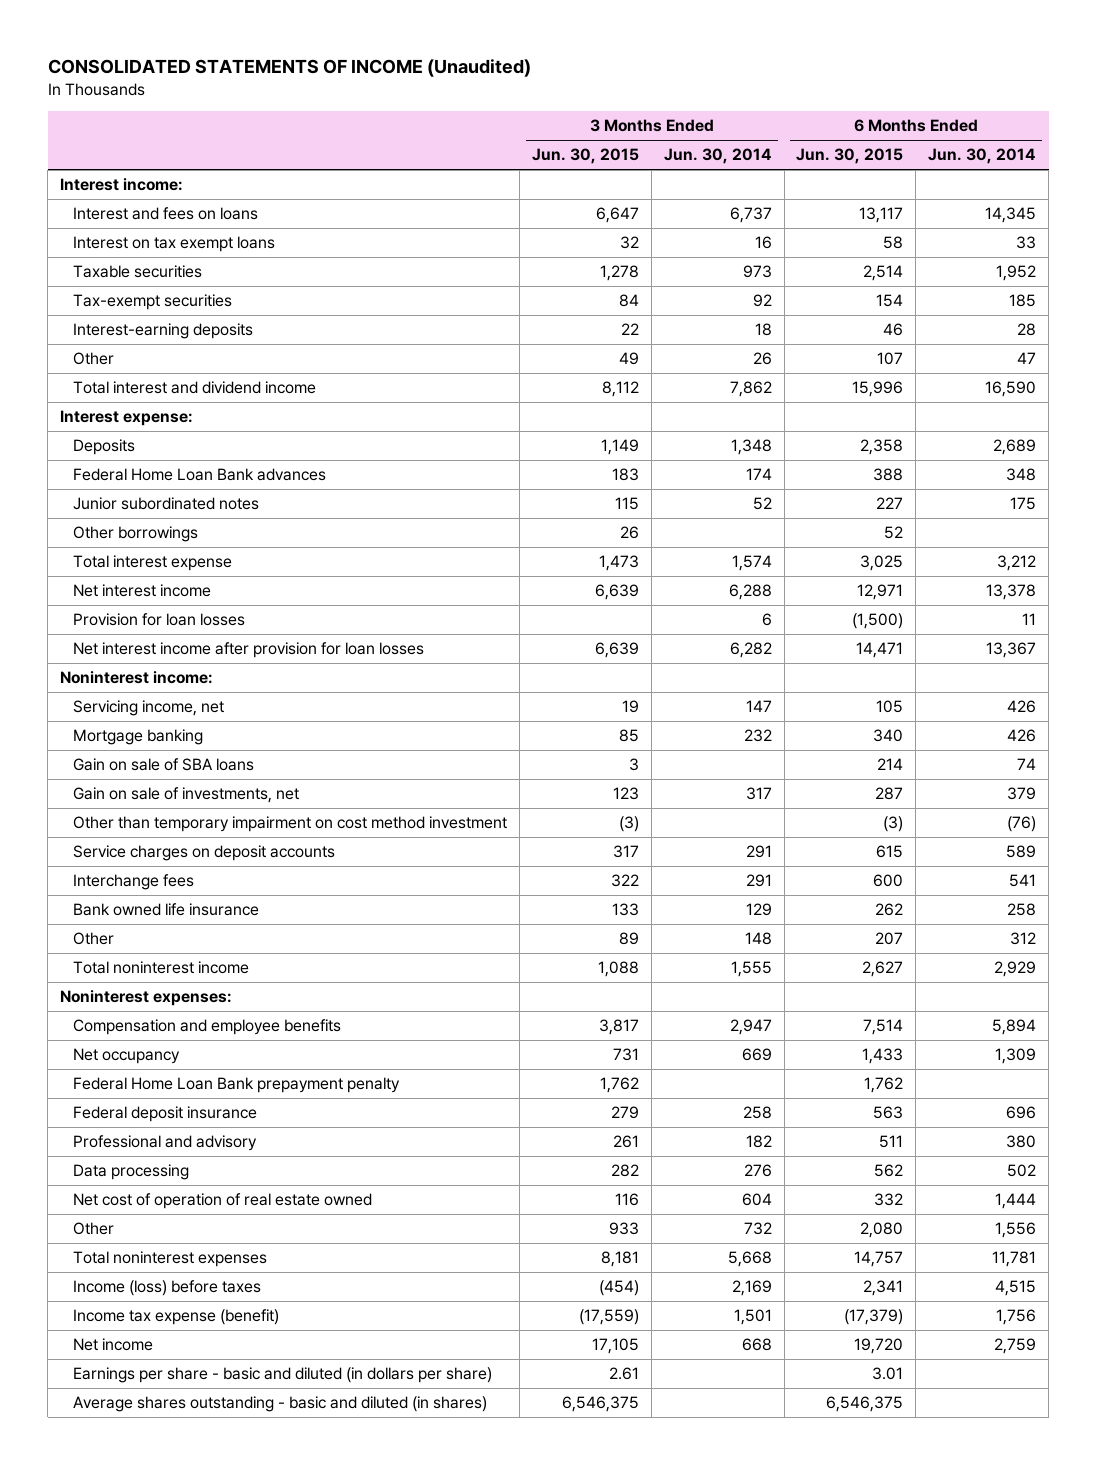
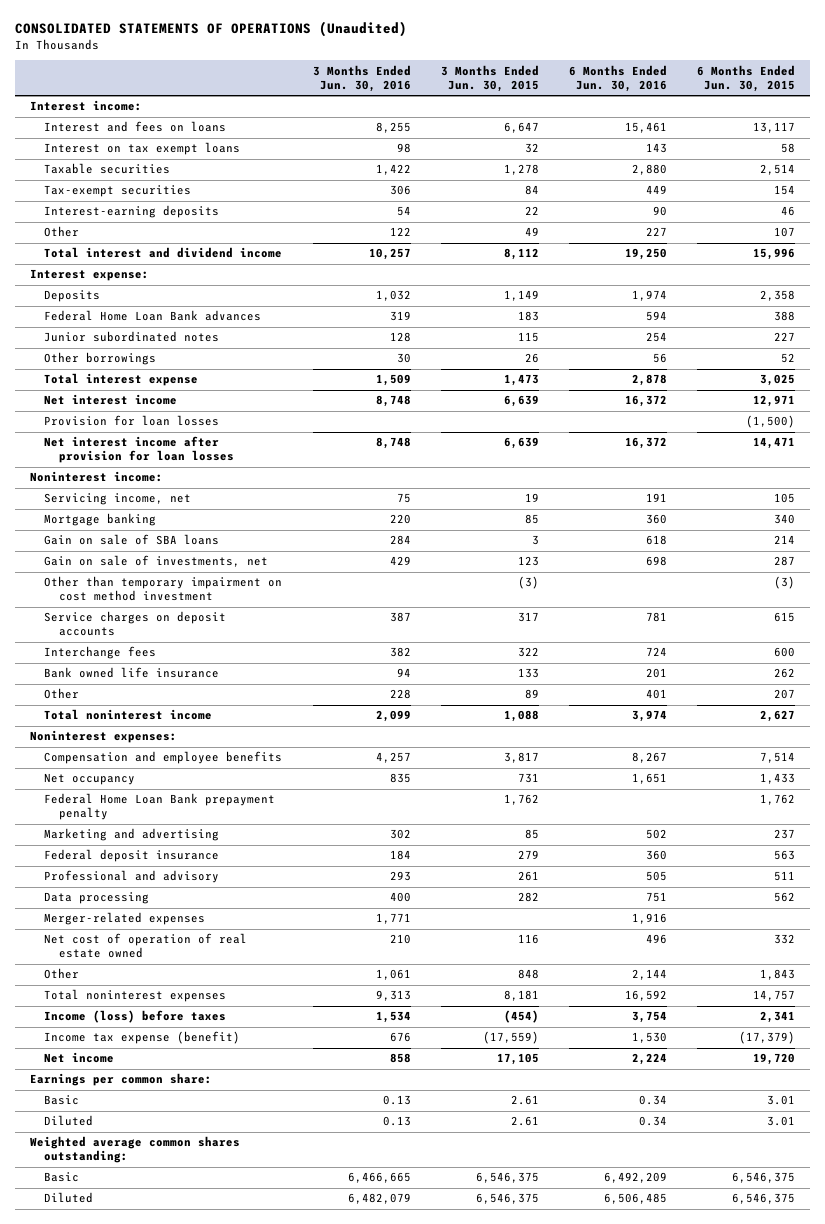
- CONSOLIDATED STATEMENTS OF INCOME (Unaudited)
+ CONSOLIDATED STATEMENTS OF OPERATIONS (Unaudited)
- | 3 Months Ended Jun. 30, 2015 | 3 Months Ended Jun. 30, 2014 | 6 Months Ended Jun. 30, 2015 | 6 Months Ended Jun. 30, 2014
+ | 3 Months Ended Jun. 30, 2016 | 3 Months Ended Jun. 30, 2015 | 6 Months Ended Jun. 30, 2016 | 6 Months Ended Jun. 30, 2015
+ Marketing and advertising | 302 | 85 | 502 | 237
+ Merger-related expenses | 1,771 | | 1,916 |
- Other | 933 | 732 | 2,080 | 1,556
+ Other | 1,061 | 848 | 2,144 | 1,843
- Earnings per share - basic and diluted (in dollars per share) | 2.61 | | 3.01 |
- Average shares outstanding - basic and diluted (in shares) | 6,546,375 | | 6,546,375 |
+ Earnings per common share:
+ Basic | 0.13 | 2.61 | 0.34 | 3.01
+ Diluted | 0.13 | 2.61 | 0.34 | 3.01
+ Weighted average common shares outstanding:
+ Basic | 6,466,665 | 6,546,375 | 6,492,209 | 6,546,375
+ Diluted | 6,482,079 | 6,546,375 | 6,506,485 | 6,546,375

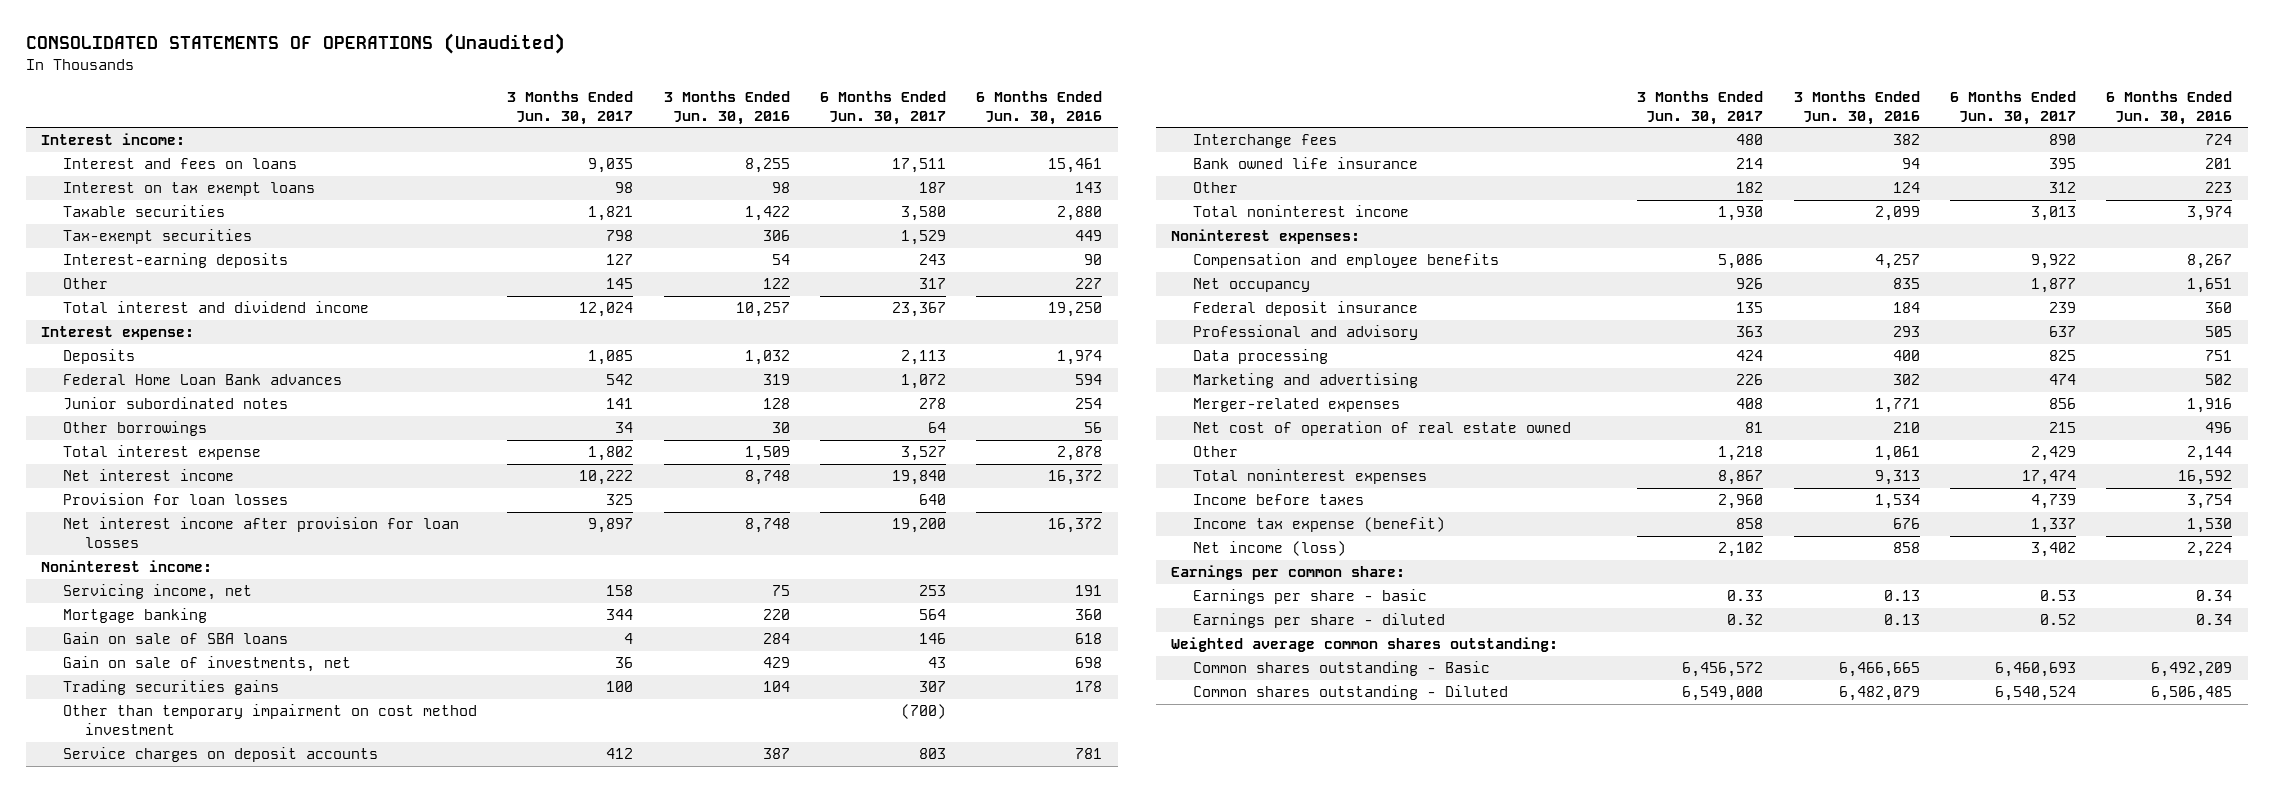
- | 3 Months Ended Jun. 30, 2016 | 3 Months Ended Jun. 30, 2015 | 6 Months Ended Jun. 30, 2016 | 6 Months Ended Jun. 30, 2015
+ | 3 Months Ended Jun. 30, 2017 | 3 Months Ended Jun. 30, 2016 | 6 Months Ended Jun. 30, 2017 | 6 Months Ended Jun. 30, 2016
+ Trading securities gains | 100 | 104 | 307 | 178
- Other | 228 | 89 | 401 | 207
+ Other | 182 | 124 | 312 | 223
- Federal Home Loan Bank prepayment penalty | | 1,762 | | 1,762
moved down: Marketing and advertising | 226 | 302 | 474 | 502
- Income (loss) before taxes | 1,534 | (454) | 3,754 | 2,341
+ Income before taxes | 2,960 | 1,534 | 4,739 | 3,754
- Net income | 858 | 17,105 | 2,224 | 19,720
+ Net income (loss) | 2,102 | 858 | 3,402 | 2,224
- Basic | 0.13 | 2.61 | 0.34 | 3.01
- Diluted | 0.13 | 2.61 | 0.34 | 3.01
+ Earnings per share - basic | 0.33 | 0.13 | 0.53 | 0.34
+ Earnings per share - diluted | 0.32 | 0.13 | 0.52 | 0.34
- Basic | 6,466,665 | 6,546,375 | 6,492,209 | 6,546,375
- Diluted | 6,482,079 | 6,546,375 | 6,506,485 | 6,546,375
+ Common shares outstanding - Basic | 6,456,572 | 6,466,665 | 6,460,693 | 6,492,209
+ Common shares outstanding - Diluted | 6,549,000 | 6,482,079 | 6,540,524 | 6,506,485

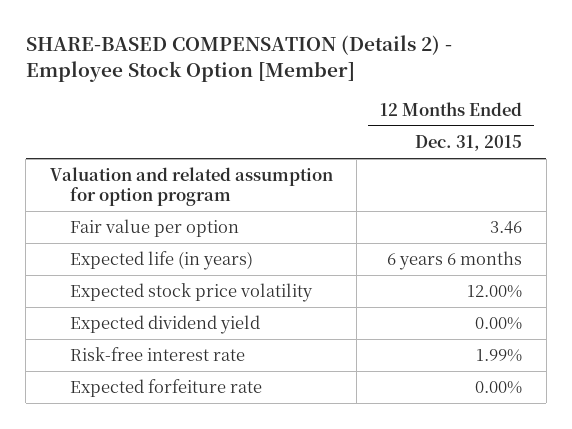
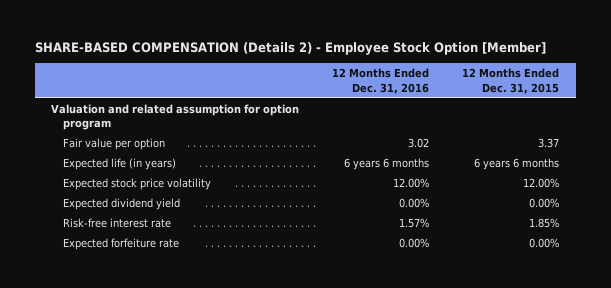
- | 12 Months Ended Dec. 31, 2015
+ | 12 Months Ended Dec. 31, 2016 | 12 Months Ended Dec. 31, 2015
- Fair value per option | 3.46
+ Fair value per option | 3.02 | 3.37
- Risk-free interest rate | 1.99%
+ Risk-free interest rate | 1.57% | 1.85%

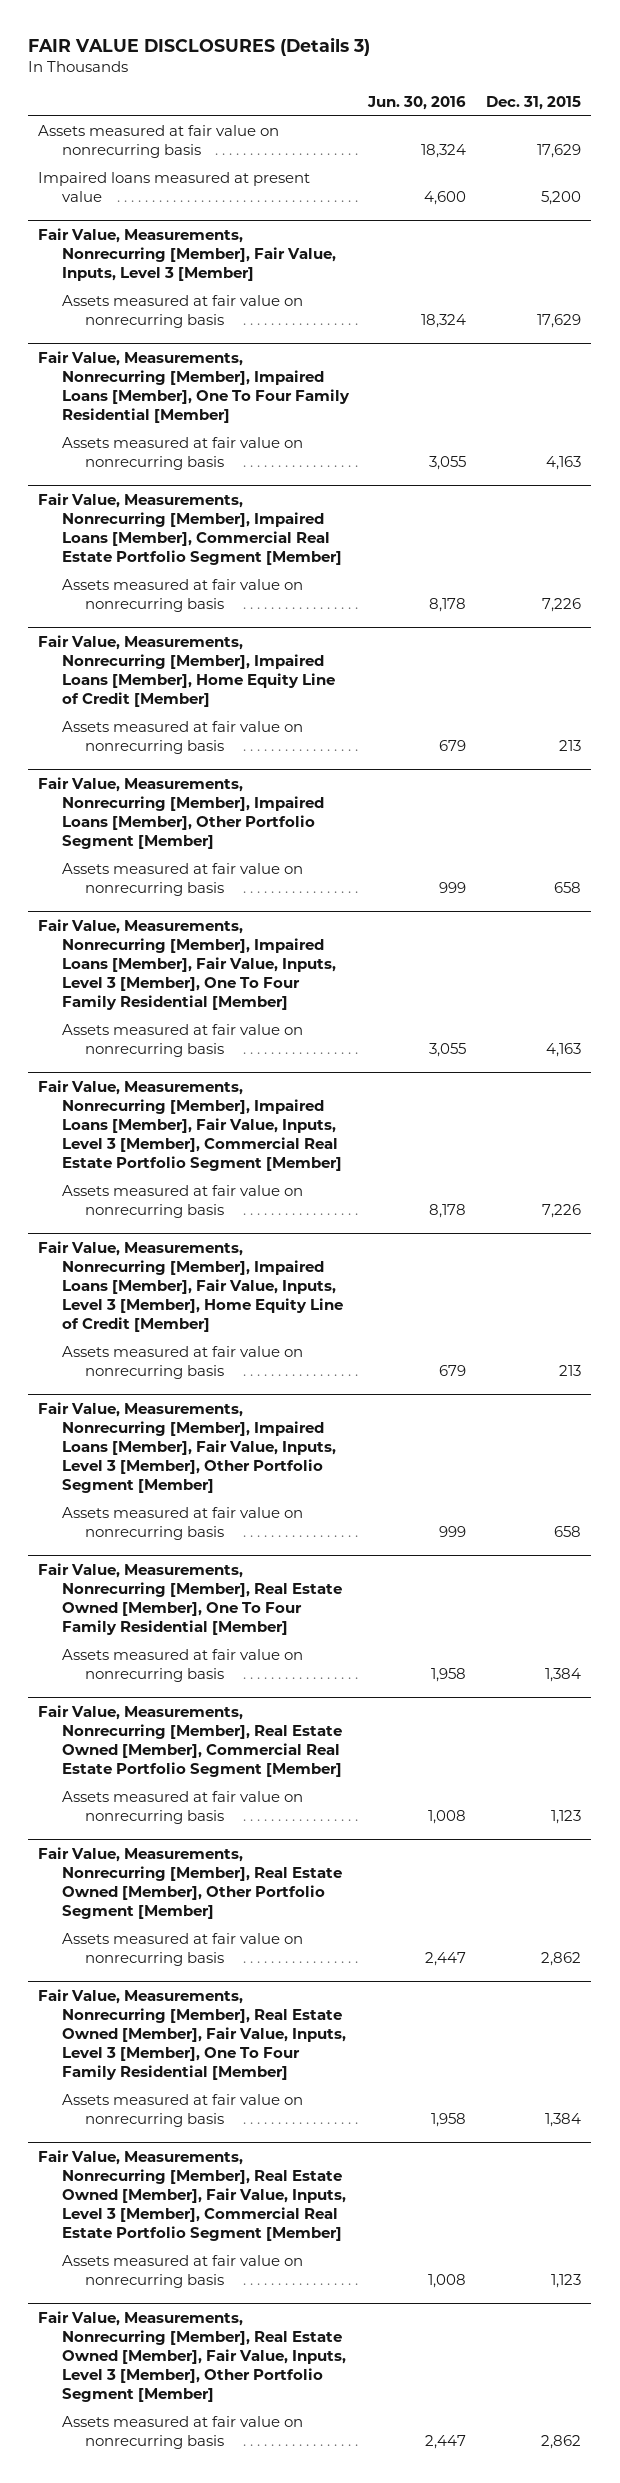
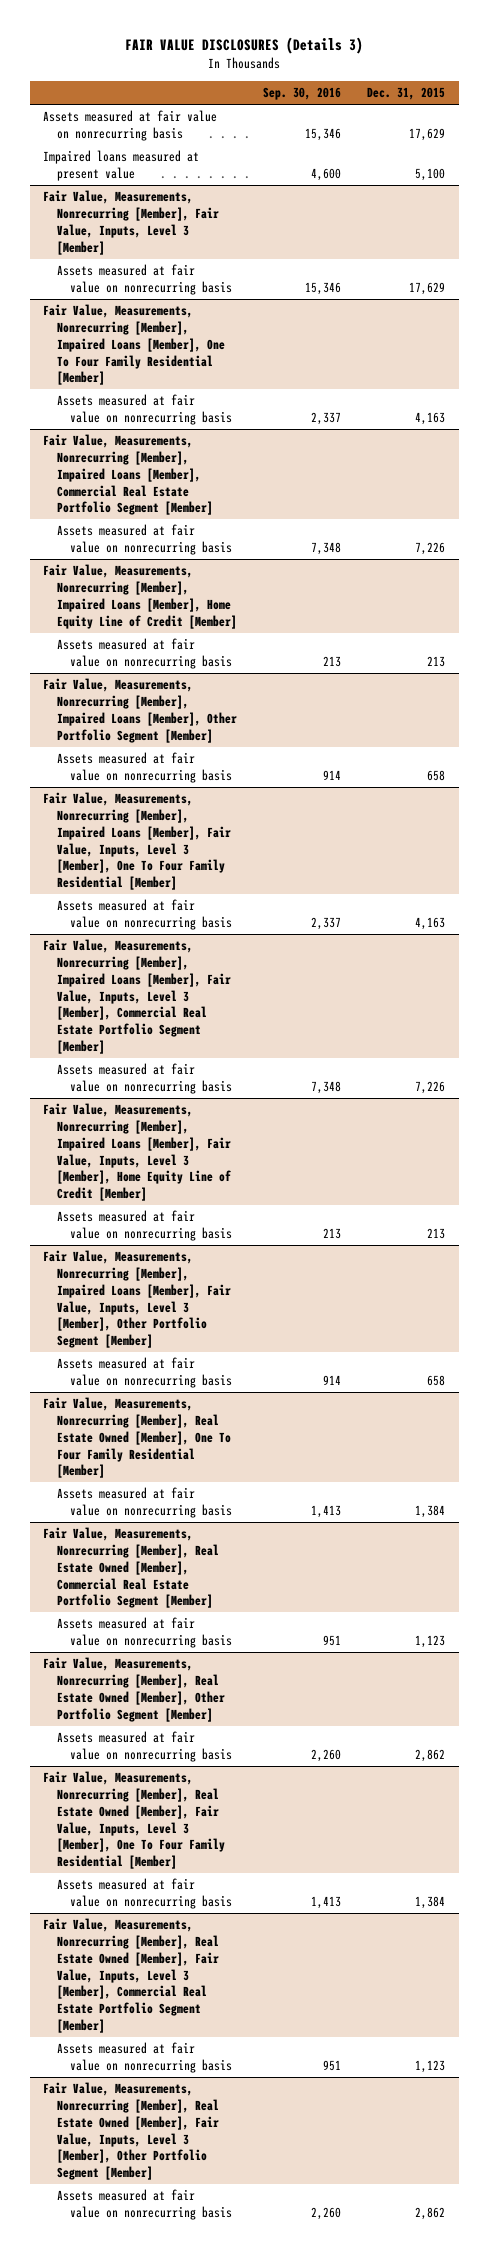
- | Jun. 30, 2016 | Dec. 31, 2015
+ | Sep. 30, 2016 | Dec. 31, 2015
- Impaired loans measured at present value | 4,600 | 5,200
+ Impaired loans measured at present value | 4,600 | 5,100

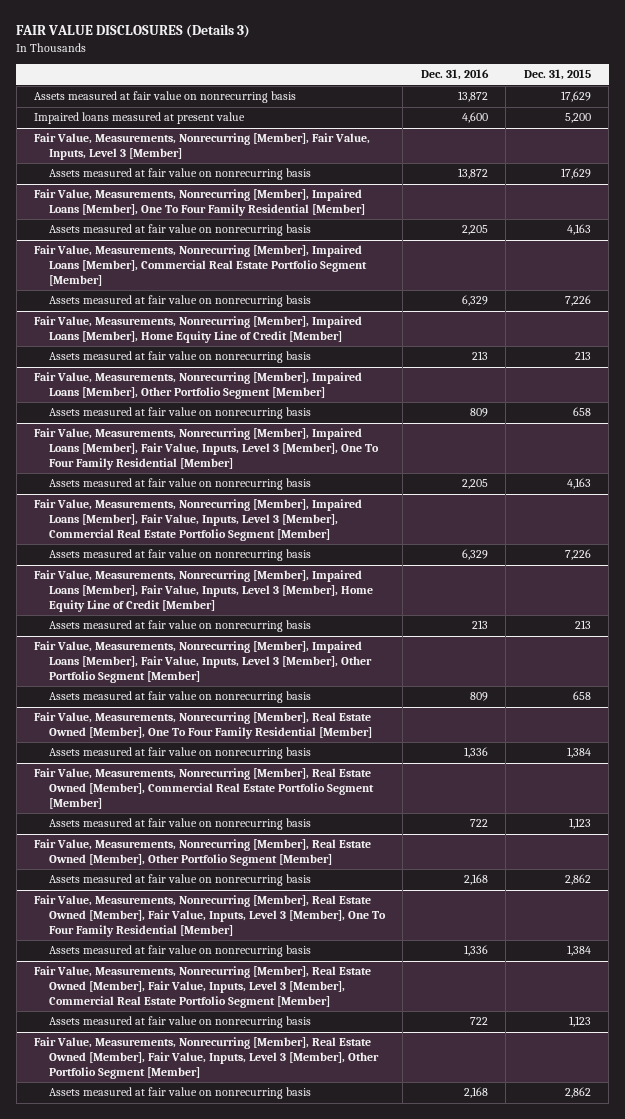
- | Sep. 30, 2016 | Dec. 31, 2015
+ | Dec. 31, 2016 | Dec. 31, 2015
- Impaired loans measured at present value | 4,600 | 5,100
+ Impaired loans measured at present value | 4,600 | 5,200

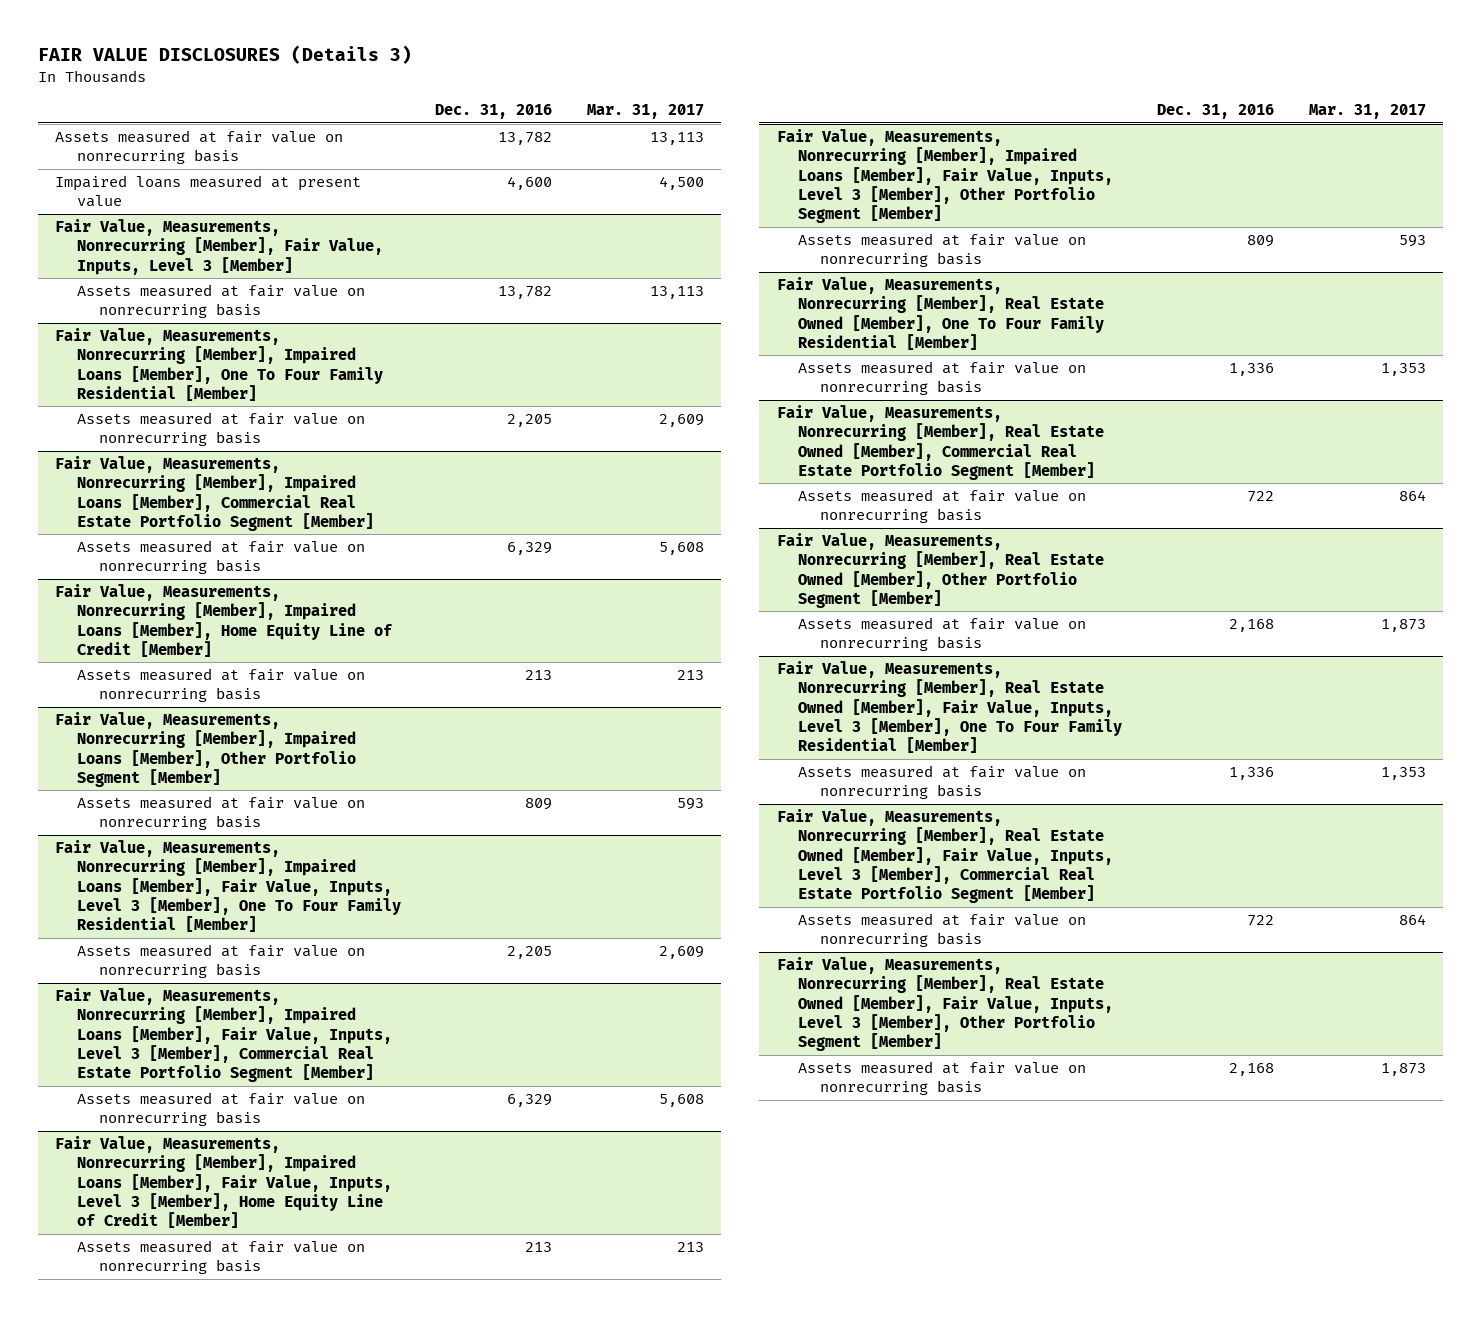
- | Dec. 31, 2016 | Dec. 31, 2015
+ | Dec. 31, 2016 | Mar. 31, 2017
- Assets measured at fair value on nonrecurring basis | 13,872 | 17,629
+ Assets measured at fair value on nonrecurring basis | 13,782 | 13,113
@ Fair Value, Measurements, Nonrecurring [Member], Fair Value, Inputs, Level 3 [Member]
- Assets measured at fair value on nonrecurring basis | 13,872 | 17,629
+ Assets measured at fair value on nonrecurring basis | 13,782 | 13,113

